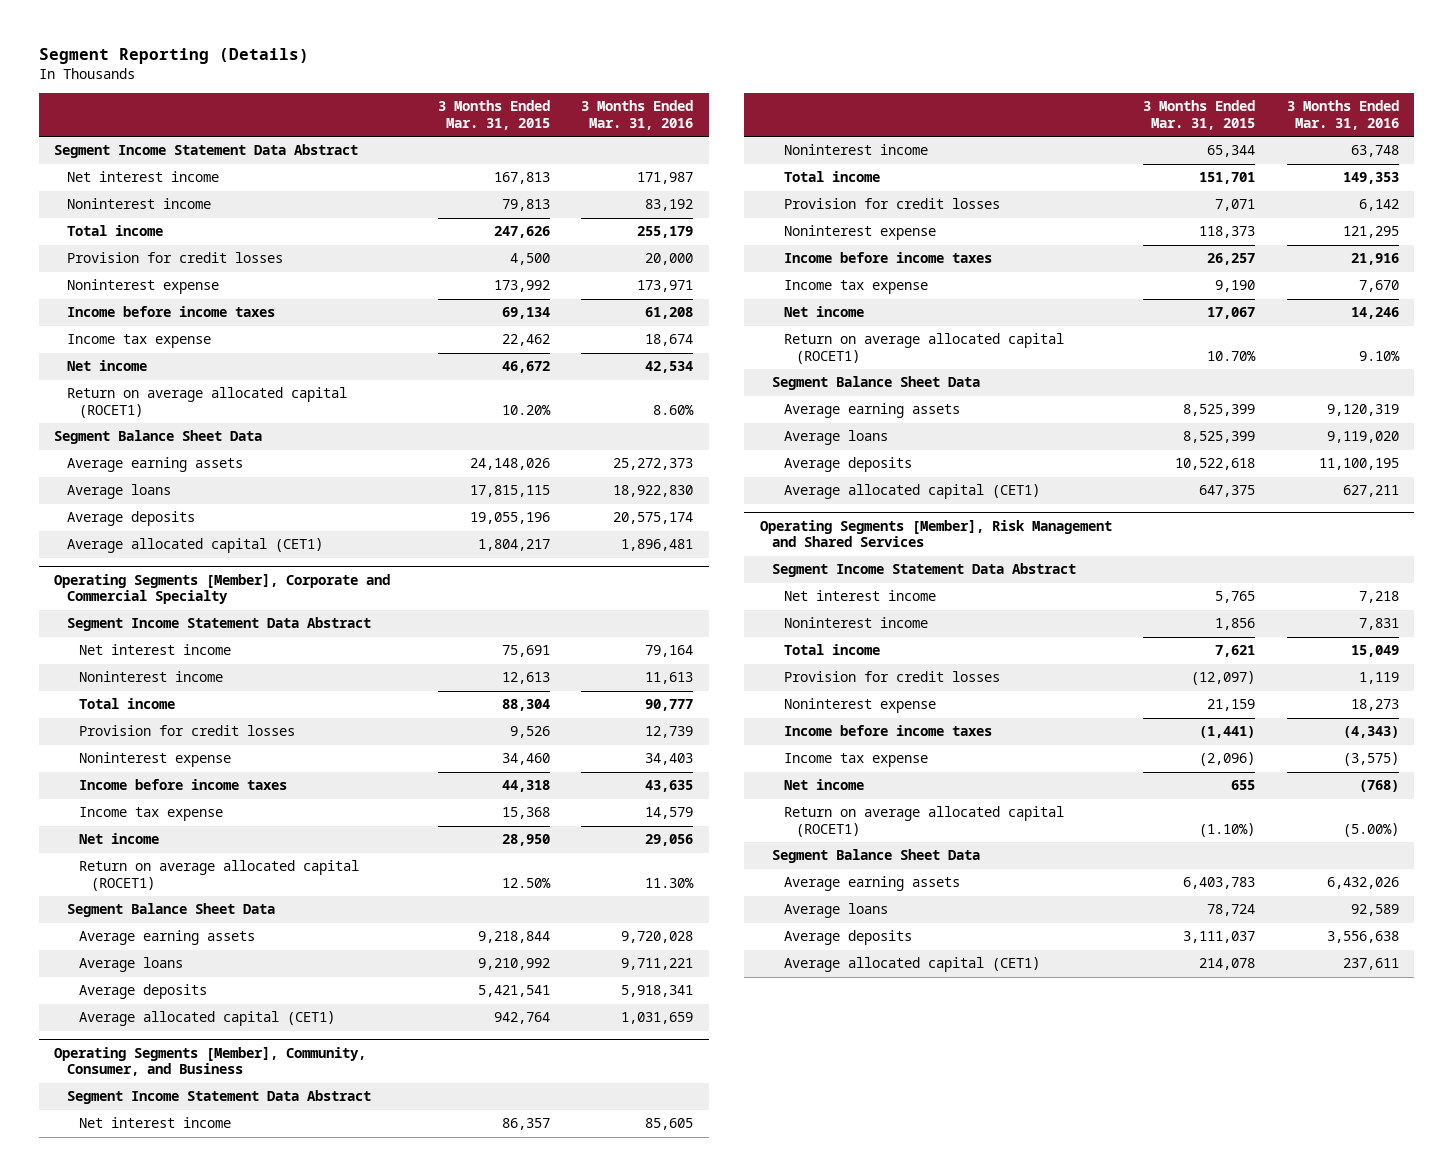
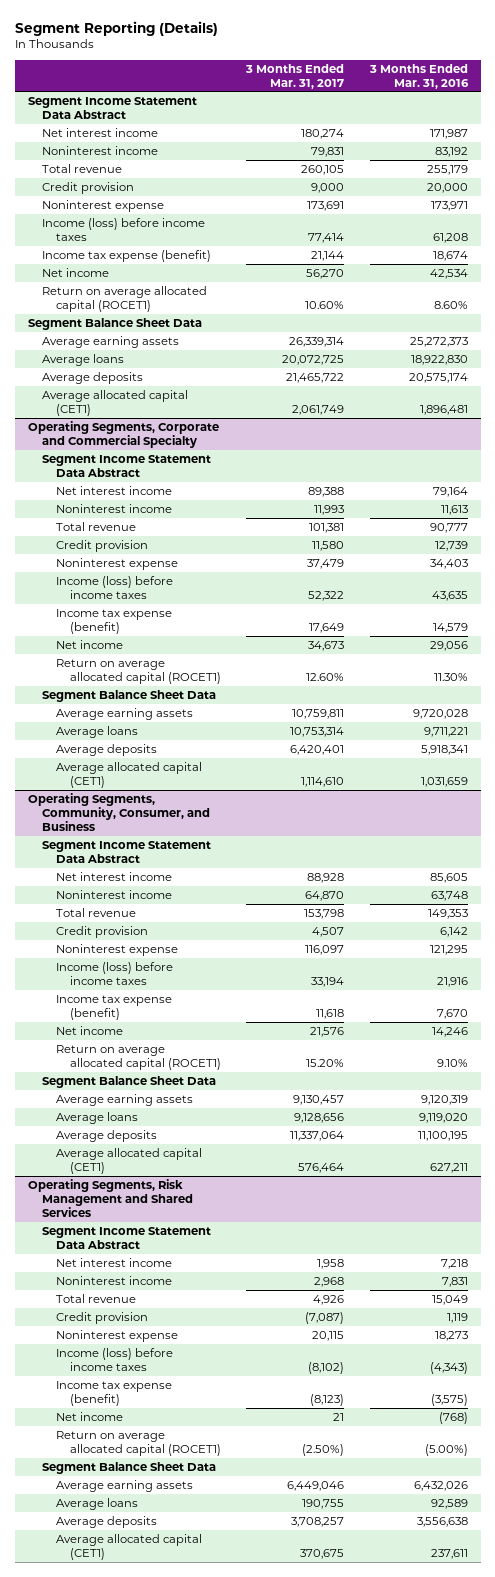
- | 3 Months Ended Mar. 31, 2015 | 3 Months Ended Mar. 31, 2016
+ | 3 Months Ended Mar. 31, 2017 | 3 Months Ended Mar. 31, 2016
- Total income | 247,626 | 255,179
- Provision for credit losses | 4,500 | 20,000
+ Total revenue | 260,105 | 255,179
+ Credit provision | 9,000 | 20,000
- Income before income taxes | 69,134 | 61,208
- Income tax expense | 22,462 | 18,674
+ Income (loss) before income taxes | 77,414 | 61,208
+ Income tax expense (benefit) | 21,144 | 18,674
- Operating Segments [Member], Corporate and Commercial Specialty
+ Operating Segments, Corporate and Commercial Specialty
- Total income | 88,304 | 90,777
- Provision for credit losses | 9,526 | 12,739
+ Total revenue | 101,381 | 90,777
+ Credit provision | 11,580 | 12,739
- Income before income taxes | 44,318 | 43,635
- Income tax expense | 15,368 | 14,579
+ Income (loss) before income taxes | 52,322 | 43,635
+ Income tax expense (benefit) | 17,649 | 14,579
- Operating Segments [Member], Community, Consumer, and Business
+ Operating Segments, Community, Consumer, and Business
- Total income | 151,701 | 149,353
- Provision for credit losses | 7,071 | 6,142
+ Total revenue | 153,798 | 149,353
+ Credit provision | 4,507 | 6,142
- Income before income taxes | 26,257 | 21,916
- Income tax expense | 9,190 | 7,670
+ Income (loss) before income taxes | 33,194 | 21,916
+ Income tax expense (benefit) | 11,618 | 7,670
- Operating Segments [Member], Risk Management and Shared Services
+ Operating Segments, Risk Management and Shared Services
- Total income | 7,621 | 15,049
- Provision for credit losses | (12,097) | 1,119
+ Total revenue | 4,926 | 15,049
+ Credit provision | (7,087) | 1,119
- Income before income taxes | (1,441) | (4,343)
- Income tax expense | (2,096) | (3,575)
+ Income (loss) before income taxes | (8,102) | (4,343)
+ Income tax expense (benefit) | (8,123) | (3,575)

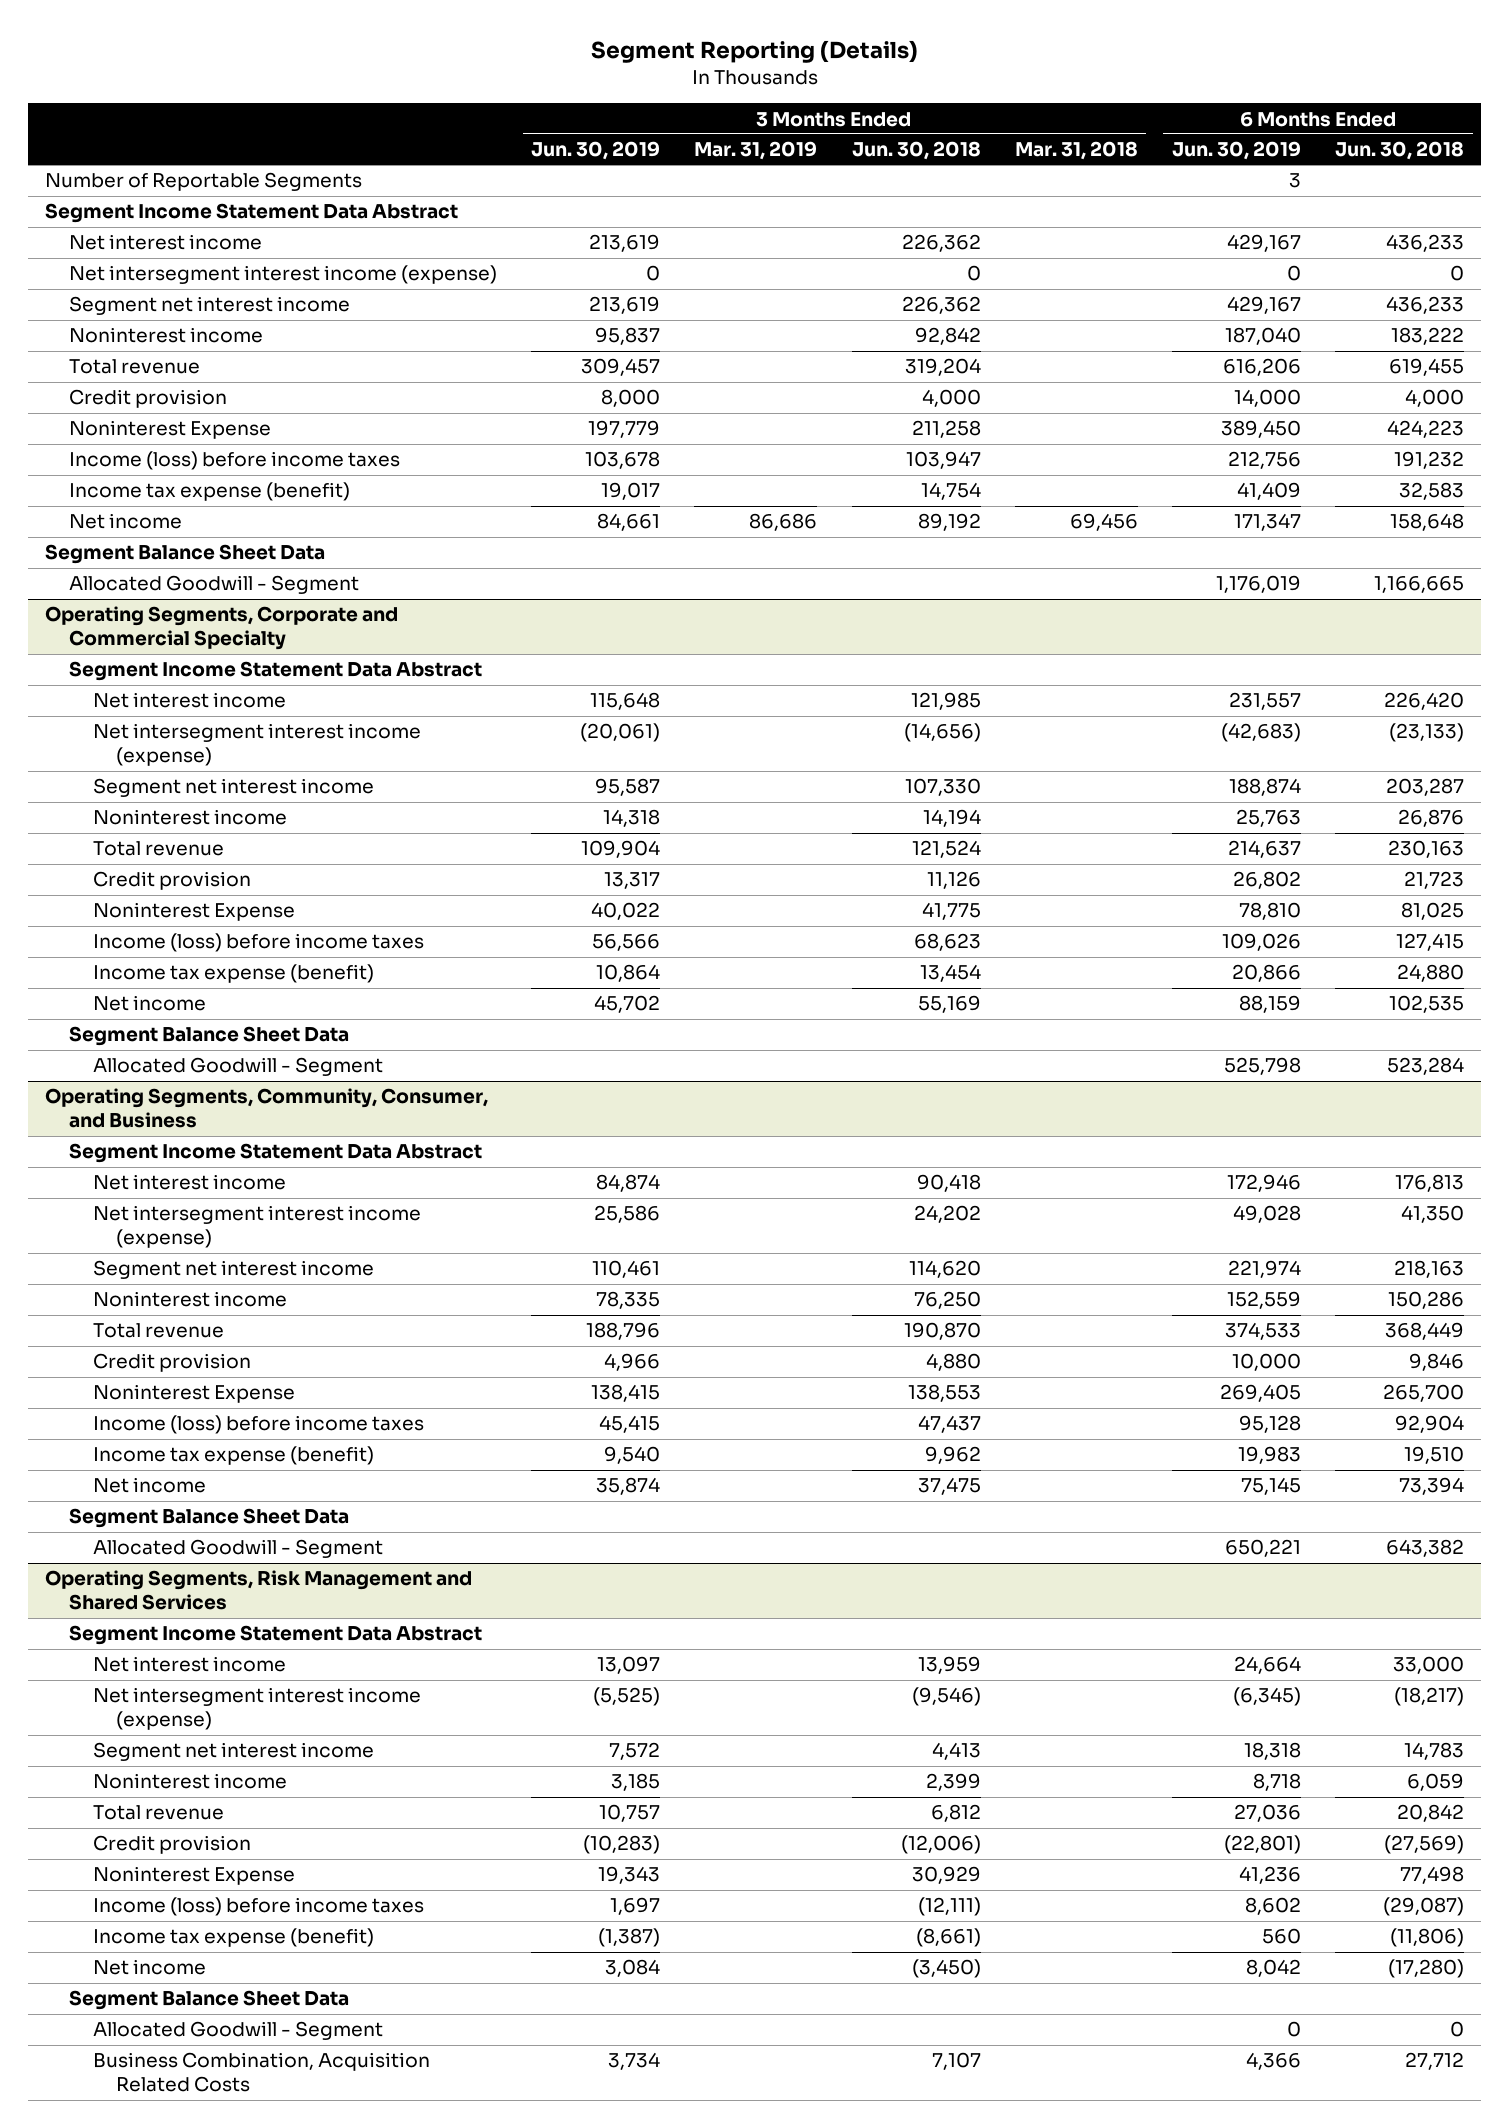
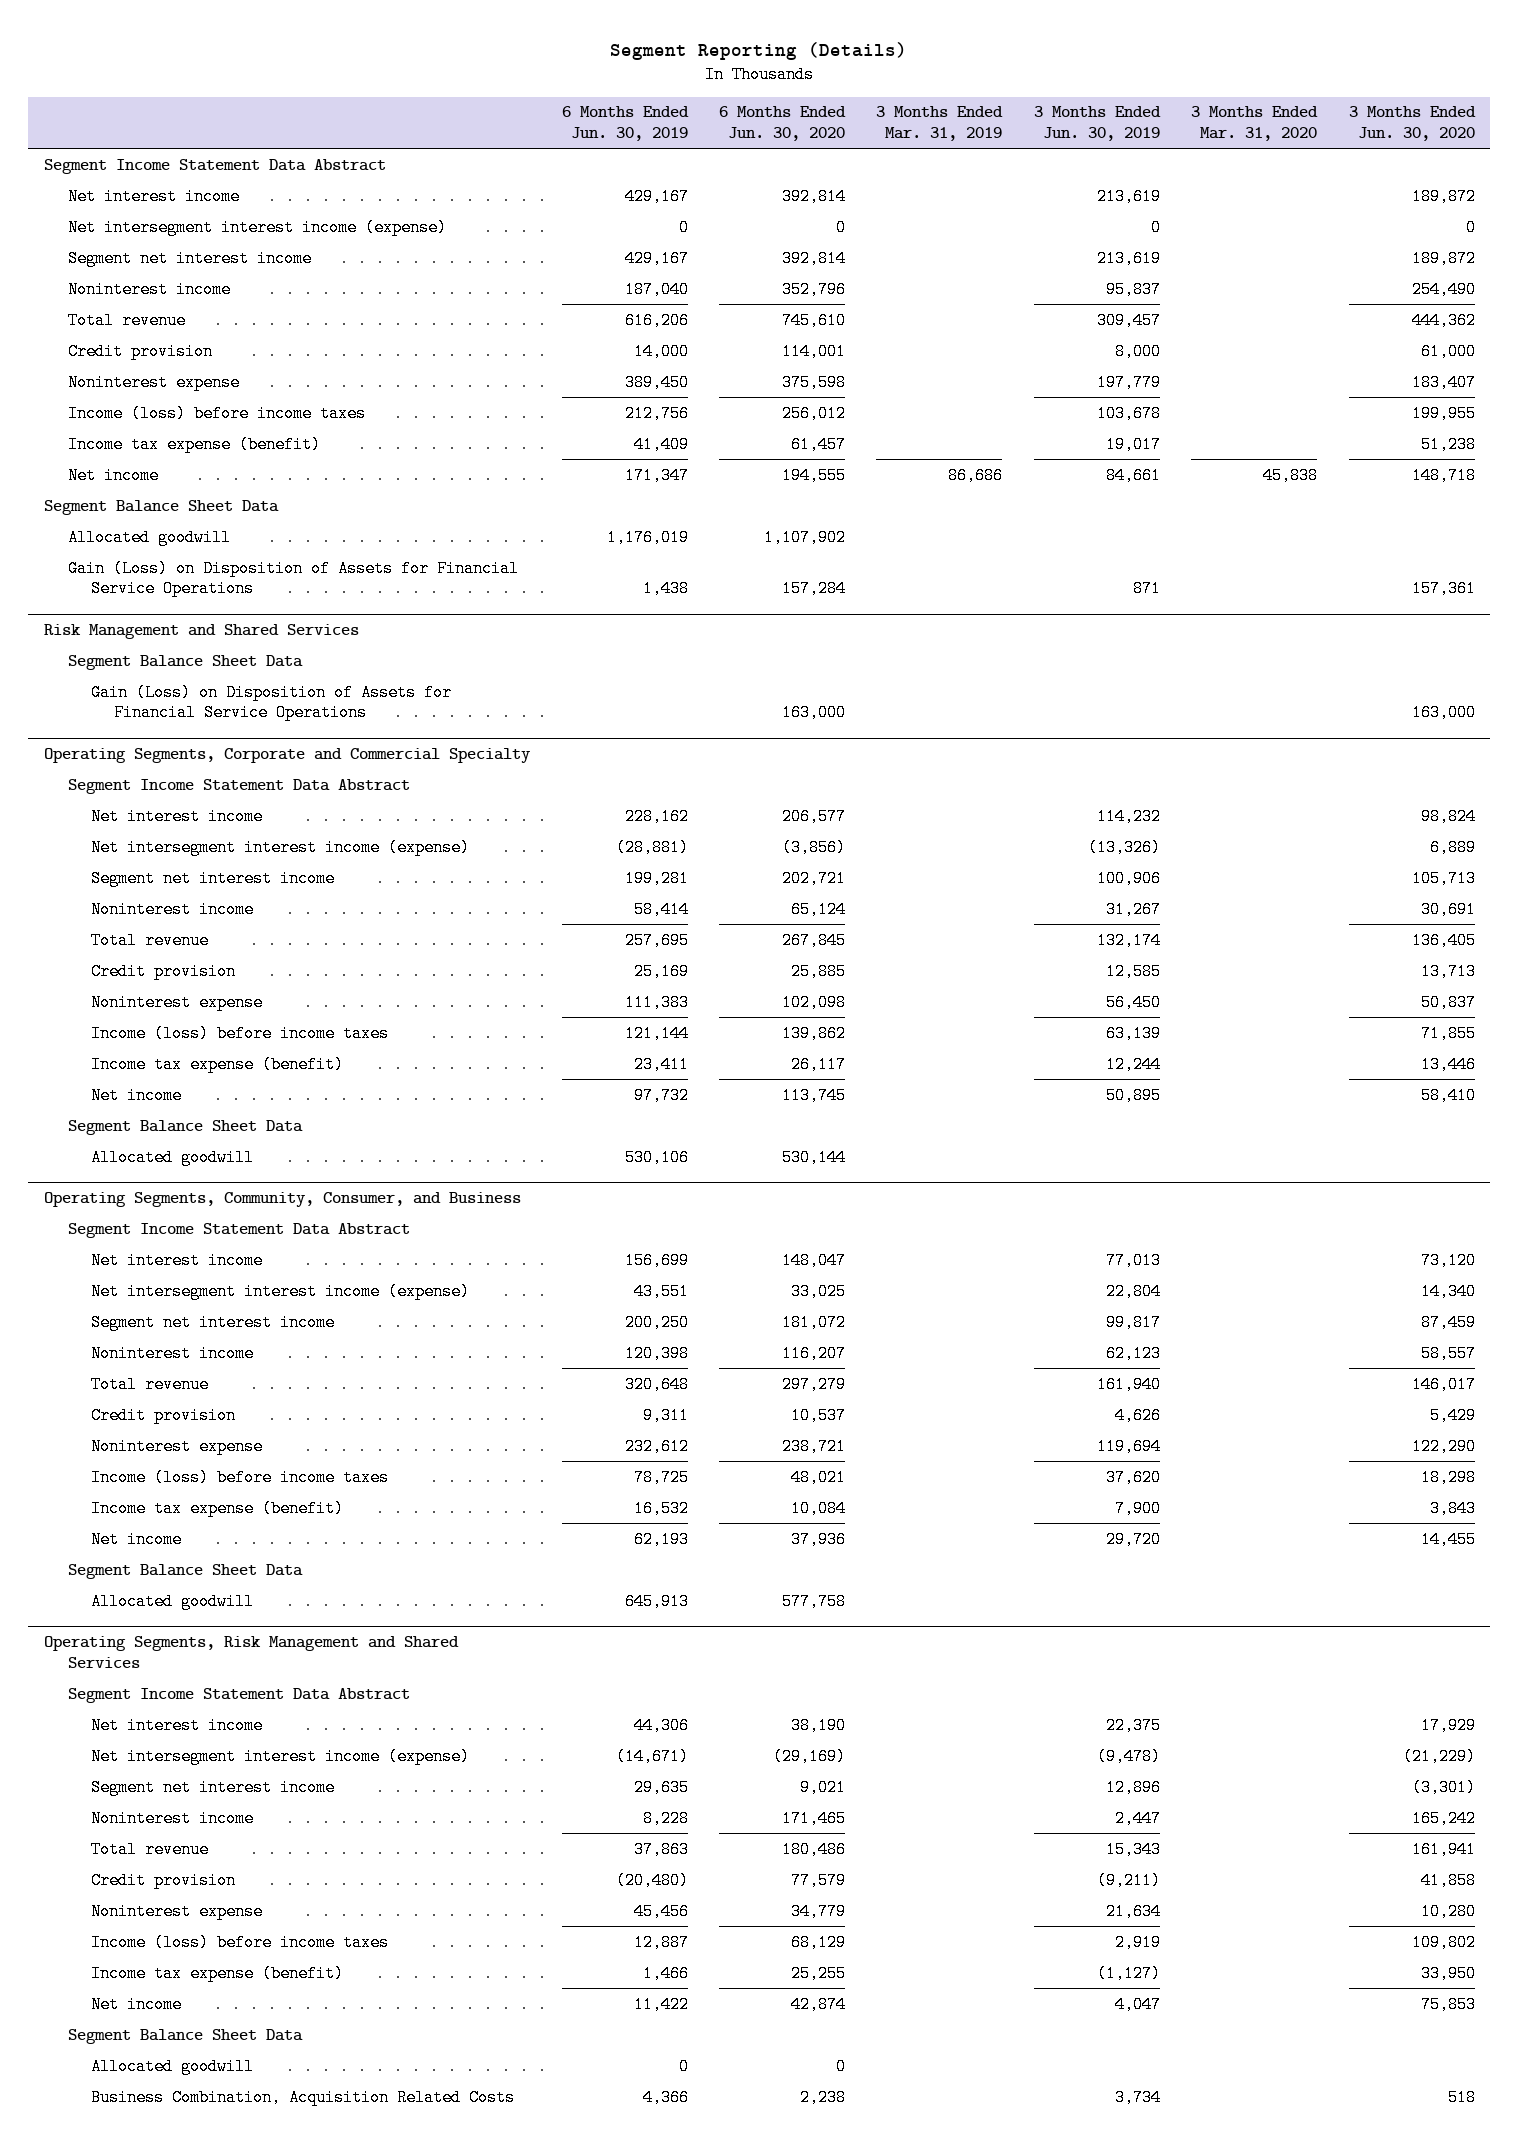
- | 3 Months Ended Jun. 30, 2019 | 3 Months Ended Mar. 31, 2019 | 3 Months Ended Jun. 30, 2018 | 3 Months Ended Mar. 31, 2018 | 6 Months Ended Jun. 30, 2019 | 6 Months Ended Jun. 30, 2018
+ | 6 Months Ended Jun. 30, 2019 | 6 Months Ended Jun. 30, 2020 | 3 Months Ended Mar. 31, 2019 | 3 Months Ended Jun. 30, 2019 | 3 Months Ended Mar. 31, 2020 | 3 Months Ended Jun. 30, 2020
- Number of Reportable Segments | | | | | 3 |
- Noninterest Expense | 197,779 | | 211,258 | | 389,450 | 424,223
+ Noninterest expense | 389,450 | 375,598 | | 197,779 | | 183,407
- Allocated Goodwill - Segment | | | | | 1,176,019 | 1,166,665
+ Allocated goodwill | 1,176,019 | 1,107,902 | | | |
+ Gain (Loss) on Disposition of Assets for Financial Service Operations | 1,438 | 157,284 | | 871 | | 157,361
+ Risk Management and Shared Services
+ Segment Balance Sheet Data
+ Gain (Loss) on Disposition of Assets for Financial Service Operations | | 163,000 | | | | 163,000
@ Operating Segments, Corporate and Commercial Specialty
- Net interest income | 115,648 | | 121,985 | | 231,557 | 226,420
- Net intersegment interest income (expense) | (20,061) | | (14,656) | | (42,683) | (23,133)
- Segment net interest income | 95,587 | | 107,330 | | 188,874 | 203,287
- Noninterest income | 14,318 | | 14,194 | | 25,763 | 26,876
- Total revenue | 109,904 | | 121,524 | | 214,637 | 230,163
- Credit provision | 13,317 | | 11,126 | | 26,802 | 21,723
- Noninterest Expense | 40,022 | | 41,775 | | 78,810 | 81,025
- Income (loss) before income taxes | 56,566 | | 68,623 | | 109,026 | 127,415
- Income tax expense (benefit) | 10,864 | | 13,454 | | 20,866 | 24,880
- Net income | 45,702 | | 55,169 | | 88,159 | 102,535
+ Net interest income | 228,162 | 206,577 | | 114,232 | | 98,824
+ Net intersegment interest income (expense) | (28,881) | (3,856) | | (13,326) | | 6,889
+ Segment net interest income | 199,281 | 202,721 | | 100,906 | | 105,713
+ Noninterest income | 58,414 | 65,124 | | 31,267 | | 30,691
+ Total revenue | 257,695 | 267,845 | | 132,174 | | 136,405
+ Credit provision | 25,169 | 25,885 | | 12,585 | | 13,713
+ Noninterest expense | 111,383 | 102,098 | | 56,450 | | 50,837
+ Income (loss) before income taxes | 121,144 | 139,862 | | 63,139 | | 71,855
+ Income tax expense (benefit) | 23,411 | 26,117 | | 12,244 | | 13,446
+ Net income | 97,732 | 113,745 | | 50,895 | | 58,410
- Allocated Goodwill - Segment | | | | | 525,798 | 523,284
+ Allocated goodwill | 530,106 | 530,144 | | | |
@ Operating Segments, Community, Consumer, and Business
- Net interest income | 84,874 | | 90,418 | | 172,946 | 176,813
- Net intersegment interest income (expense) | 25,586 | | 24,202 | | 49,028 | 41,350
- Segment net interest income | 110,461 | | 114,620 | | 221,974 | 218,163
- Noninterest income | 78,335 | | 76,250 | | 152,559 | 150,286
- Total revenue | 188,796 | | 190,870 | | 374,533 | 368,449
- Credit provision | 4,966 | | 4,880 | | 10,000 | 9,846
- Noninterest Expense | 138,415 | | 138,553 | | 269,405 | 265,700
- Income (loss) before income taxes | 45,415 | | 47,437 | | 95,128 | 92,904
- Income tax expense (benefit) | 9,540 | | 9,962 | | 19,983 | 19,510
- Net income | 35,874 | | 37,475 | | 75,145 | 73,394
+ Net interest income | 156,699 | 148,047 | | 77,013 | | 73,120
+ Net intersegment interest income (expense) | 43,551 | 33,025 | | 22,804 | | 14,340
+ Segment net interest income | 200,250 | 181,072 | | 99,817 | | 87,459
+ Noninterest income | 120,398 | 116,207 | | 62,123 | | 58,557
+ Total revenue | 320,648 | 297,279 | | 161,940 | | 146,017
+ Credit provision | 9,311 | 10,537 | | 4,626 | | 5,429
+ Noninterest expense | 232,612 | 238,721 | | 119,694 | | 122,290
+ Income (loss) before income taxes | 78,725 | 48,021 | | 37,620 | | 18,298
+ Income tax expense (benefit) | 16,532 | 10,084 | | 7,900 | | 3,843
+ Net income | 62,193 | 37,936 | | 29,720 | | 14,455
- Allocated Goodwill - Segment | | | | | 650,221 | 643,382
+ Allocated goodwill | 645,913 | 577,758 | | | |
@ Operating Segments, Risk Management and Shared Services
- Net interest income | 13,097 | | 13,959 | | 24,664 | 33,000
- Net intersegment interest income (expense) | (5,525) | | (9,546) | | (6,345) | (18,217)
- Segment net interest income | 7,572 | | 4,413 | | 18,318 | 14,783
- Noninterest income | 3,185 | | 2,399 | | 8,718 | 6,059
- Total revenue | 10,757 | | 6,812 | | 27,036 | 20,842
- Credit provision | (10,283) | | (12,006) | | (22,801) | (27,569)
- Noninterest Expense | 19,343 | | 30,929 | | 41,236 | 77,498
- Income (loss) before income taxes | 1,697 | | (12,111) | | 8,602 | (29,087)
- Income tax expense (benefit) | (1,387) | | (8,661) | | 560 | (11,806)
- Net income | 3,084 | | (3,450) | | 8,042 | (17,280)
+ Net interest income | 44,306 | 38,190 | | 22,375 | | 17,929
+ Net intersegment interest income (expense) | (14,671) | (29,169) | | (9,478) | | (21,229)
+ Segment net interest income | 29,635 | 9,021 | | 12,896 | | (3,301)
+ Noninterest income | 8,228 | 171,465 | | 2,447 | | 165,242
+ Total revenue | 37,863 | 180,486 | | 15,343 | | 161,941
+ Credit provision | (20,480) | 77,579 | | (9,211) | | 41,858
+ Noninterest expense | 45,456 | 34,779 | | 21,634 | | 10,280
+ Income (loss) before income taxes | 12,887 | 68,129 | | 2,919 | | 109,802
+ Income tax expense (benefit) | 1,466 | 25,255 | | (1,127) | | 33,950
+ Net income | 11,422 | 42,874 | | 4,047 | | 75,853
- Allocated Goodwill - Segment | | | | | 0 | 0
+ Allocated goodwill | 0 | 0 | | | |

